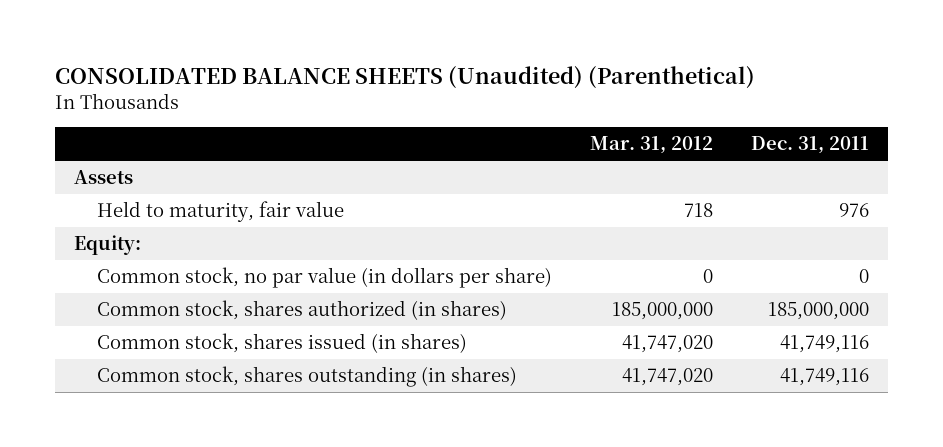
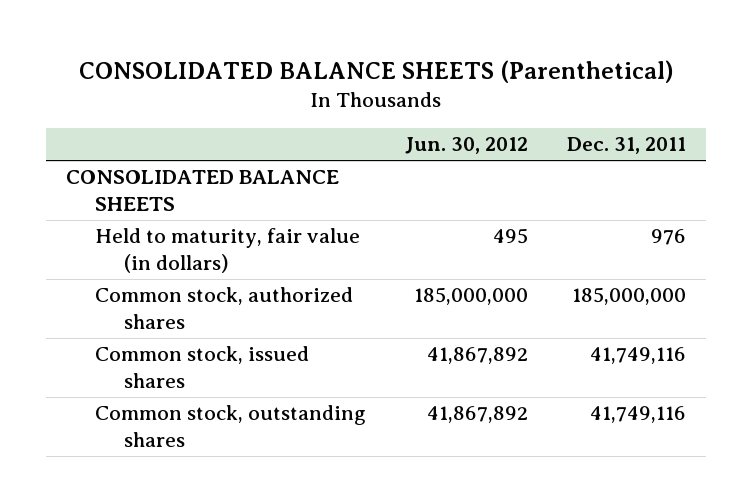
- CONSOLIDATED BALANCE SHEETS (Unaudited) (Parenthetical)
+ CONSOLIDATED BALANCE SHEETS (Parenthetical)
- | Mar. 31, 2012 | Dec. 31, 2011
+ | Jun. 30, 2012 | Dec. 31, 2011
- Assets
- Held to maturity, fair value | 718 | 976
- Equity:
- Common stock, no par value (in dollars per share) | 0 | 0
- Common stock, shares authorized (in shares) | 185,000,000 | 185,000,000
- Common stock, shares issued (in shares) | 41,747,020 | 41,749,116
- Common stock, shares outstanding (in shares) | 41,747,020 | 41,749,116
+ CONSOLIDATED BALANCE SHEETS
+ Held to maturity, fair value (in dollars) | 495 | 976
+ Common stock, authorized shares | 185,000,000 | 185,000,000
+ Common stock, issued shares | 41,867,892 | 41,749,116
+ Common stock, outstanding shares | 41,867,892 | 41,749,116

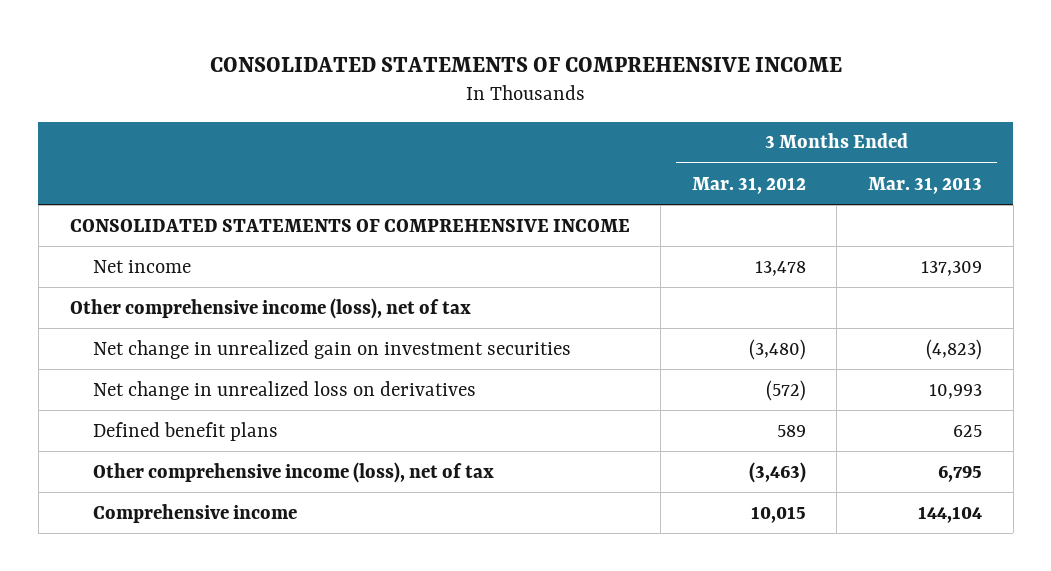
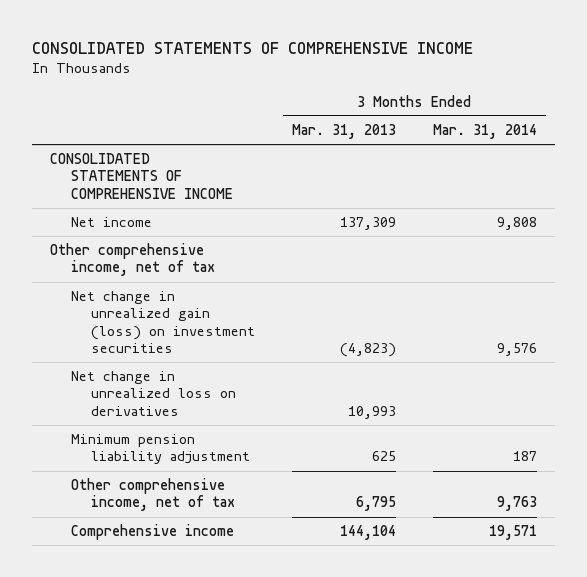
- | 3 Months Ended Mar. 31, 2012 | 3 Months Ended Mar. 31, 2013
+ | 3 Months Ended Mar. 31, 2013 | 3 Months Ended Mar. 31, 2014
- Other comprehensive income (loss), net of tax
- Net change in unrealized gain on investment securities | (3,480) | (4,823)
+ Other comprehensive income, net of tax
+ Net change in unrealized gain (loss) on investment securities | (4,823) | 9,576
- Defined benefit plans | 589 | 625
- Other comprehensive income (loss), net of tax | (3,463) | 6,795
+ Minimum pension liability adjustment | 625 | 187
+ Other comprehensive income, net of tax | 6,795 | 9,763

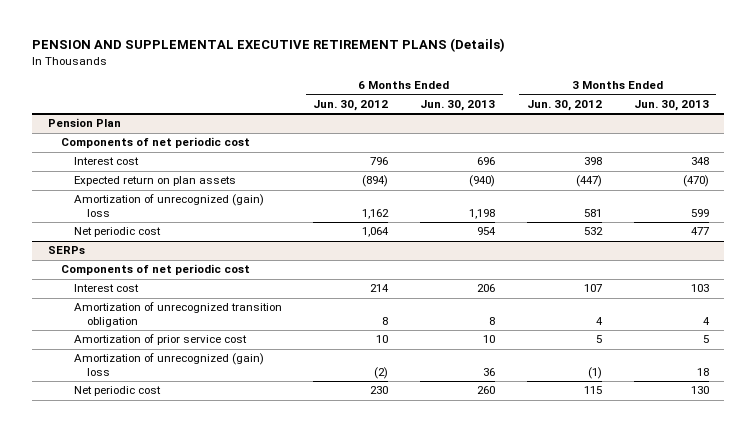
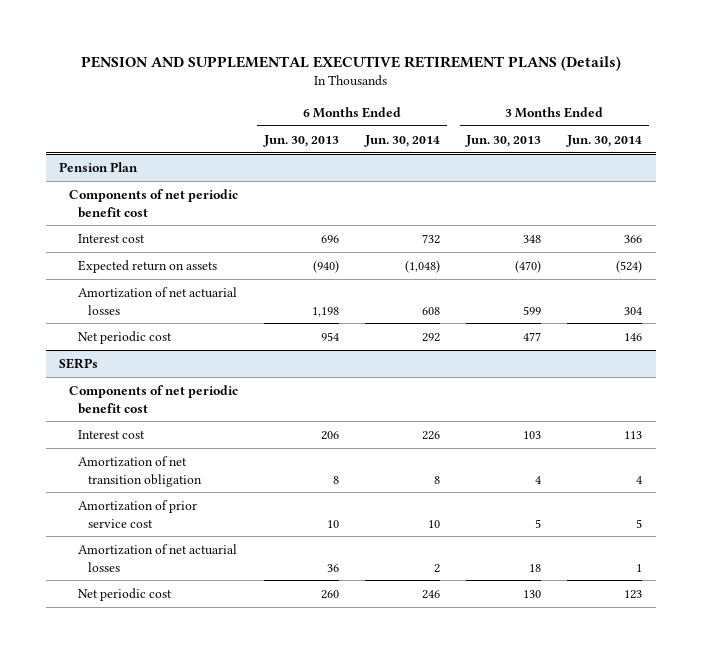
- | 6 Months Ended Jun. 30, 2012 | 6 Months Ended Jun. 30, 2013 | 3 Months Ended Jun. 30, 2012 | 3 Months Ended Jun. 30, 2013
+ | 6 Months Ended Jun. 30, 2013 | 6 Months Ended Jun. 30, 2014 | 3 Months Ended Jun. 30, 2013 | 3 Months Ended Jun. 30, 2014
@ Pension Plan
- Components of net periodic cost
+ Components of net periodic benefit cost
- Expected return on plan assets | (894) | (940) | (447) | (470)
- Amortization of unrecognized (gain) loss | 1,162 | 1,198 | 581 | 599
+ Expected return on assets | (940) | (1,048) | (470) | (524)
+ Amortization of net actuarial losses | 1,198 | 608 | 599 | 304
@ SERPs
- Components of net periodic cost
+ Components of net periodic benefit cost
- Amortization of unrecognized transition obligation | 8 | 8 | 4 | 4
+ Amortization of net transition obligation | 8 | 8 | 4 | 4
- Amortization of unrecognized (gain) loss | (2) | 36 | (1) | 18
+ Amortization of net actuarial losses | 36 | 2 | 18 | 1

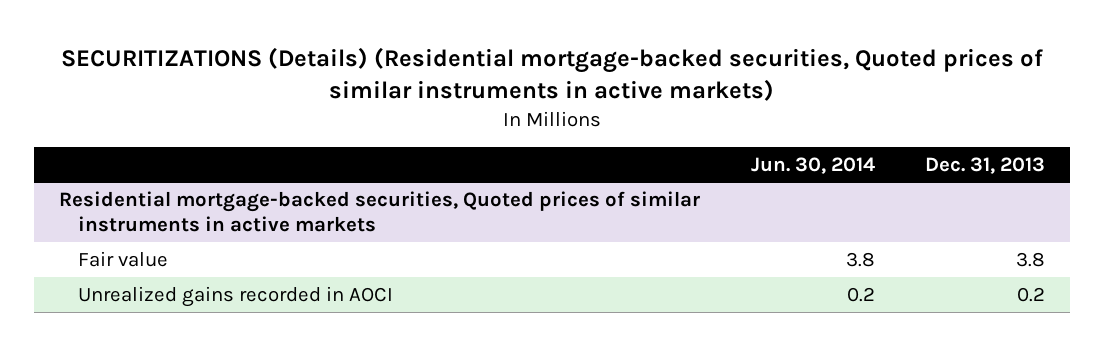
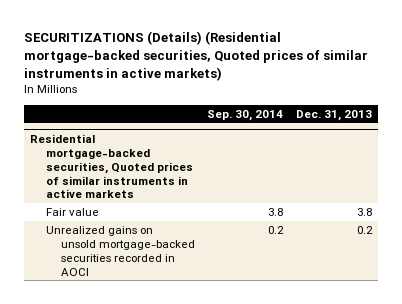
- | Jun. 30, 2014 | Dec. 31, 2013
+ | Sep. 30, 2014 | Dec. 31, 2013
@ Residential mortgage-backed securities, Quoted prices of similar instruments in active markets
- Unrealized gains recorded in AOCI | 0.2 | 0.2
+ Unrealized gains on unsold mortgage-backed securities recorded in AOCI | 0.2 | 0.2

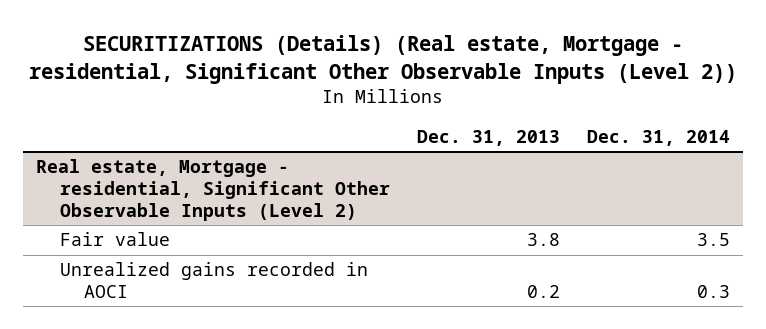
- SECURITIZATIONS (Details) (Residential mortgage-backed securities, Quoted prices of similar instruments in active markets)
+ SECURITIZATIONS (Details) (Real estate, Mortgage - residential, Significant Other Observable Inputs (Level 2))
- | Sep. 30, 2014 | Dec. 31, 2013
+ | Dec. 31, 2013 | Dec. 31, 2014
- Residential mortgage-backed securities, Quoted prices of similar instruments in active markets
+ Real estate, Mortgage - residential, Significant Other Observable Inputs (Level 2)
- Unrealized gains on unsold mortgage-backed securities recorded in AOCI | 0.2 | 0.2
+ Unrealized gains recorded in AOCI | 0.2 | 0.3

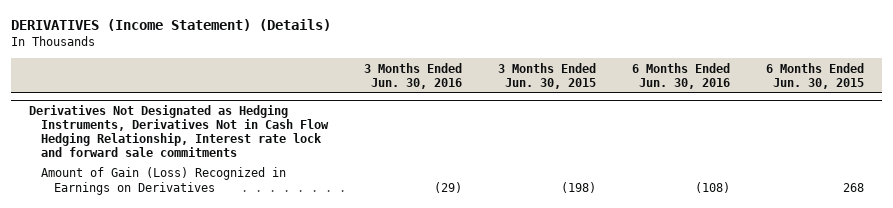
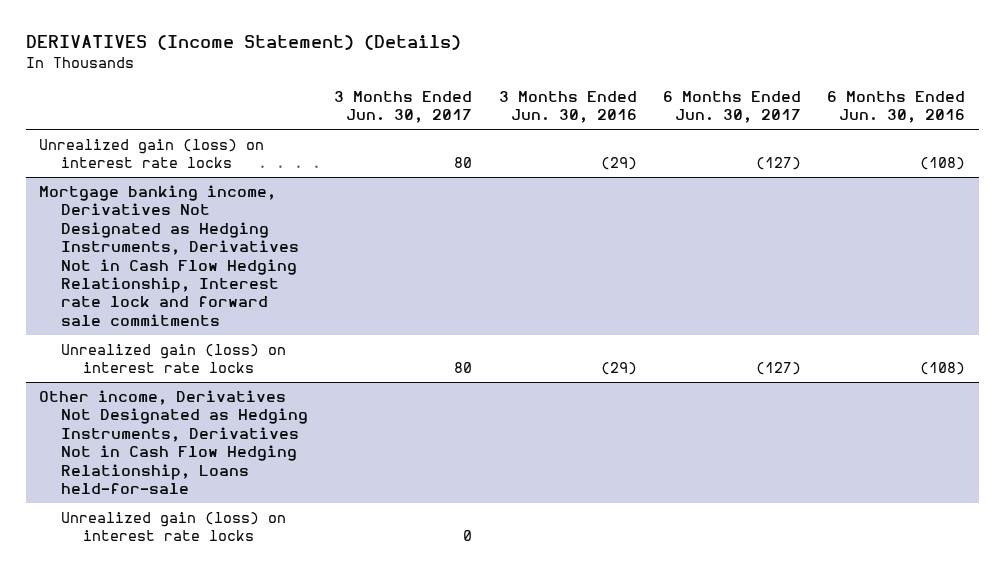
- | 3 Months Ended Jun. 30, 2016 | 3 Months Ended Jun. 30, 2015 | 6 Months Ended Jun. 30, 2016 | 6 Months Ended Jun. 30, 2015
+ | 3 Months Ended Jun. 30, 2017 | 3 Months Ended Jun. 30, 2016 | 6 Months Ended Jun. 30, 2017 | 6 Months Ended Jun. 30, 2016
- Derivatives Not Designated as Hedging Instruments, Derivatives Not in Cash Flow Hedging Relationship, Interest rate lock and forward sale commitments
- Amount of Gain (Loss) Recognized in Earnings on Derivatives | (29) | (198) | (108) | 268
+ Unrealized gain (loss) on interest rate locks | 80 | (29) | (127) | (108)
+ Mortgage banking income, Derivatives Not Designated as Hedging Instruments, Derivatives Not in Cash Flow Hedging Relationship, Interest rate lock and forward sale commitments
+ Unrealized gain (loss) on interest rate locks | 80 | (29) | (127) | (108)
+ Other income, Derivatives Not Designated as Hedging Instruments, Derivatives Not in Cash Flow Hedging Relationship, Loans held-for-sale
+ Unrealized gain (loss) on interest rate locks | 0 | | |

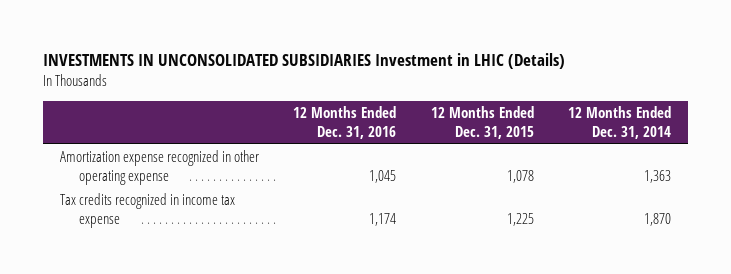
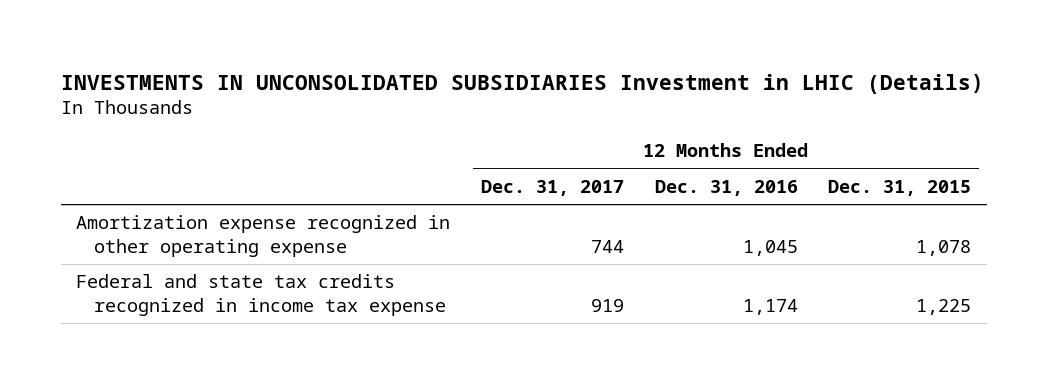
- | 12 Months Ended Dec. 31, 2016 | 12 Months Ended Dec. 31, 2015 | 12 Months Ended Dec. 31, 2014
+ | 12 Months Ended Dec. 31, 2017 | 12 Months Ended Dec. 31, 2016 | 12 Months Ended Dec. 31, 2015
- Tax credits recognized in income tax expense | 1,174 | 1,225 | 1,870
+ Federal and state tax credits recognized in income tax expense | 919 | 1,174 | 1,225

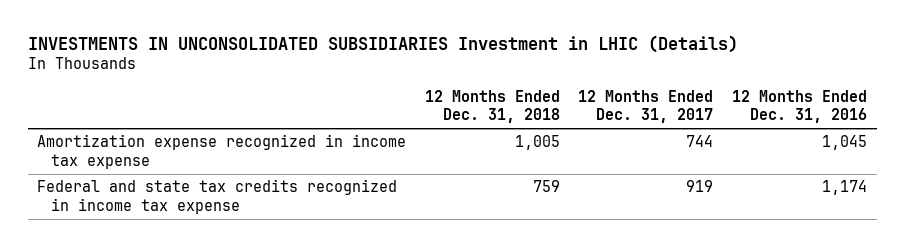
- | 12 Months Ended Dec. 31, 2017 | 12 Months Ended Dec. 31, 2016 | 12 Months Ended Dec. 31, 2015
+ | 12 Months Ended Dec. 31, 2018 | 12 Months Ended Dec. 31, 2017 | 12 Months Ended Dec. 31, 2016
- Amortization expense recognized in other operating expense | 744 | 1,045 | 1,078
+ Amortization expense recognized in income tax expense | 1,005 | 744 | 1,045

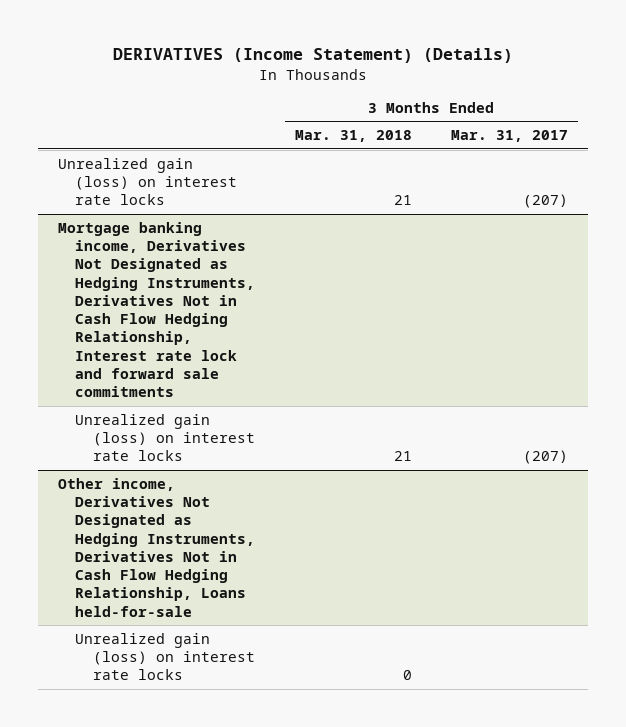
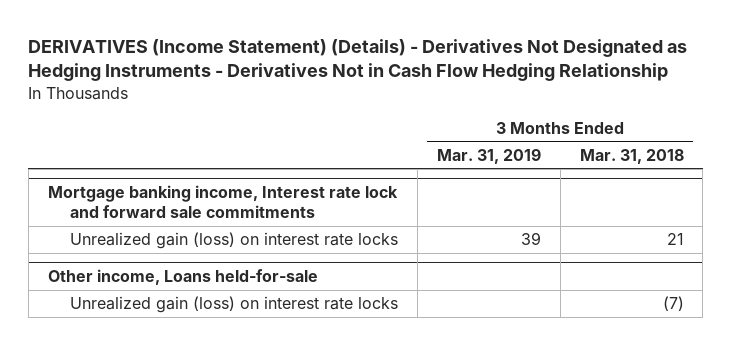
- DERIVATIVES (Income Statement) (Details)
+ DERIVATIVES (Income Statement) (Details) - Derivatives Not Designated as Hedging Instruments - Derivatives Not in Cash Flow Hedging Relationship
- | 3 Months Ended Mar. 31, 2018 | 3 Months Ended Mar. 31, 2017
+ | 3 Months Ended Mar. 31, 2019 | 3 Months Ended Mar. 31, 2018
- Unrealized gain (loss) on interest rate locks | 21 | (207)
- Mortgage banking income, Derivatives Not Designated as Hedging Instruments, Derivatives Not in Cash Flow Hedging Relationship, Interest rate lock and forward sale commitments
+ Mortgage banking income, Interest rate lock and forward sale commitments
- Other income, Derivatives Not Designated as Hedging Instruments, Derivatives Not in Cash Flow Hedging Relationship, Loans held-for-sale
- Unrealized gain (loss) on interest rate locks | 0 |
+ Other income, Loans held-for-sale
+ Unrealized gain (loss) on interest rate locks | | (7)

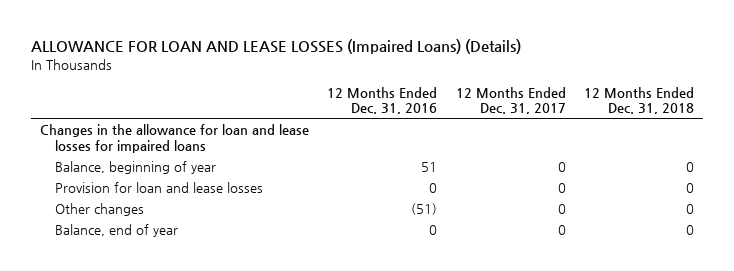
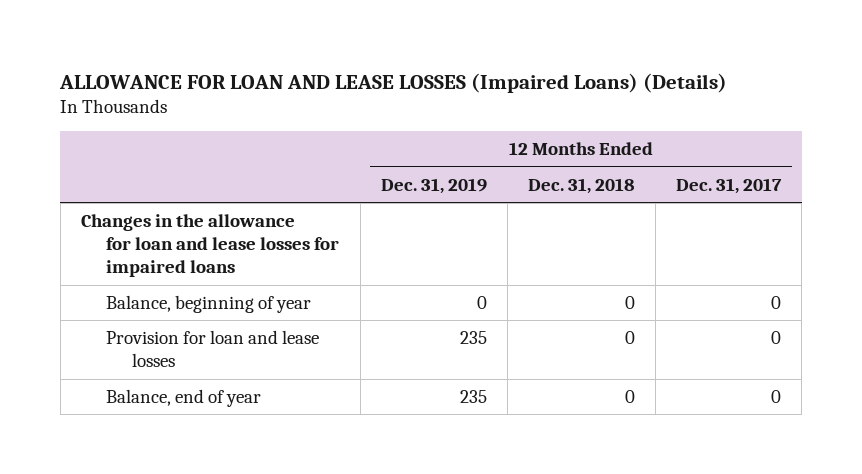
- | 12 Months Ended Dec. 31, 2016 | 12 Months Ended Dec. 31, 2017 | 12 Months Ended Dec. 31, 2018
+ | 12 Months Ended Dec. 31, 2019 | 12 Months Ended Dec. 31, 2018 | 12 Months Ended Dec. 31, 2017
- Other changes | (51) | 0 | 0

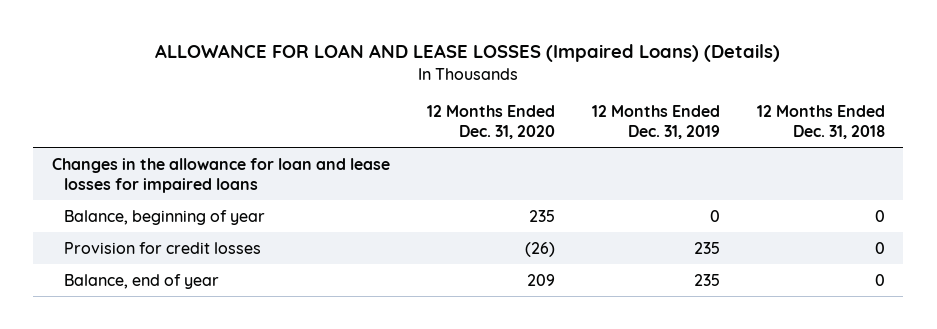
- | 12 Months Ended Dec. 31, 2019 | 12 Months Ended Dec. 31, 2018 | 12 Months Ended Dec. 31, 2017
+ | 12 Months Ended Dec. 31, 2020 | 12 Months Ended Dec. 31, 2019 | 12 Months Ended Dec. 31, 2018
- Provision for loan and lease losses | 235 | 0 | 0
+ Provision for credit losses | (26) | 235 | 0

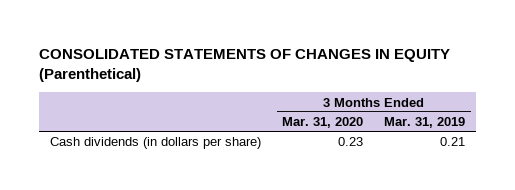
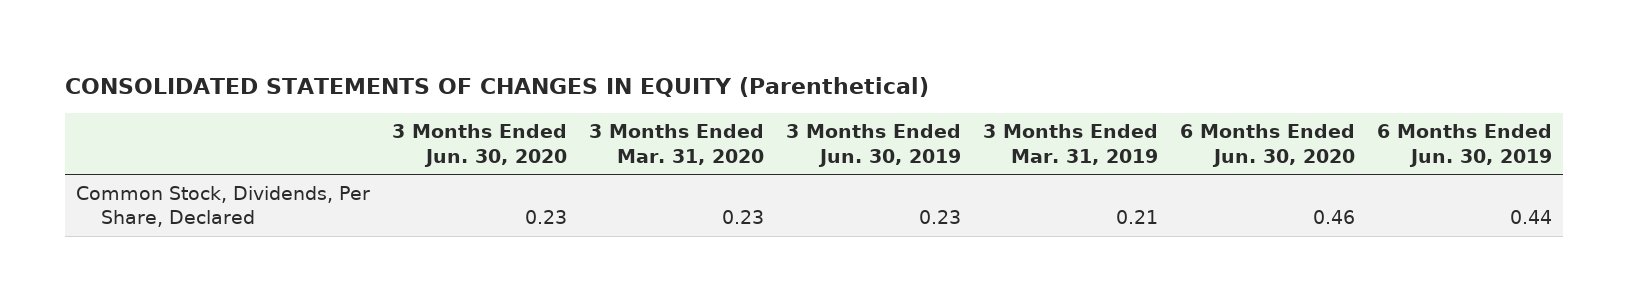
- | 3 Months Ended Mar. 31, 2020 | 3 Months Ended Mar. 31, 2019
+ | 3 Months Ended Jun. 30, 2020 | 3 Months Ended Mar. 31, 2020 | 3 Months Ended Jun. 30, 2019 | 3 Months Ended Mar. 31, 2019 | 6 Months Ended Jun. 30, 2020 | 6 Months Ended Jun. 30, 2019
- Cash dividends (in dollars per share) | 0.23 | 0.21
+ Common Stock, Dividends, Per Share, Declared | 0.23 | 0.23 | 0.23 | 0.21 | 0.46 | 0.44

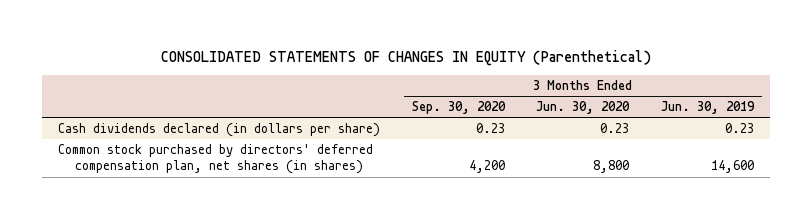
- | 3 Months Ended Jun. 30, 2020 | 3 Months Ended Mar. 31, 2020 | 3 Months Ended Jun. 30, 2019 | 3 Months Ended Mar. 31, 2019 | 6 Months Ended Jun. 30, 2020 | 6 Months Ended Jun. 30, 2019
+ | 3 Months Ended Sep. 30, 2020 | 3 Months Ended Jun. 30, 2020 | 3 Months Ended Jun. 30, 2019
- Common Stock, Dividends, Per Share, Declared | 0.23 | 0.23 | 0.23 | 0.21 | 0.46 | 0.44
+ Cash dividends declared (in dollars per share) | 0.23 | 0.23 | 0.23
+ Common stock purchased by directors' deferred compensation plan, net shares (in shares) | 4,200 | 8,800 | 14,600

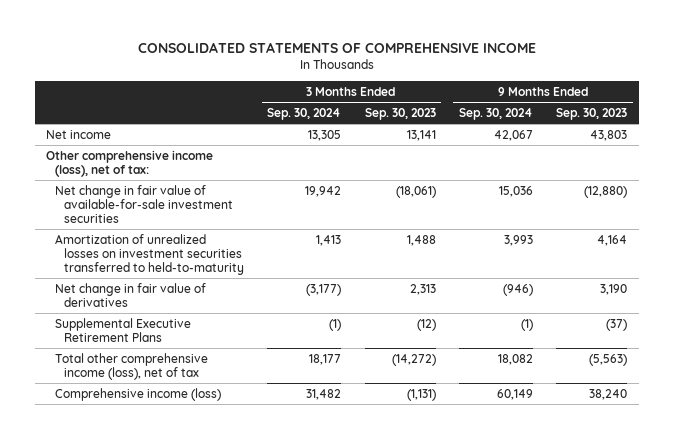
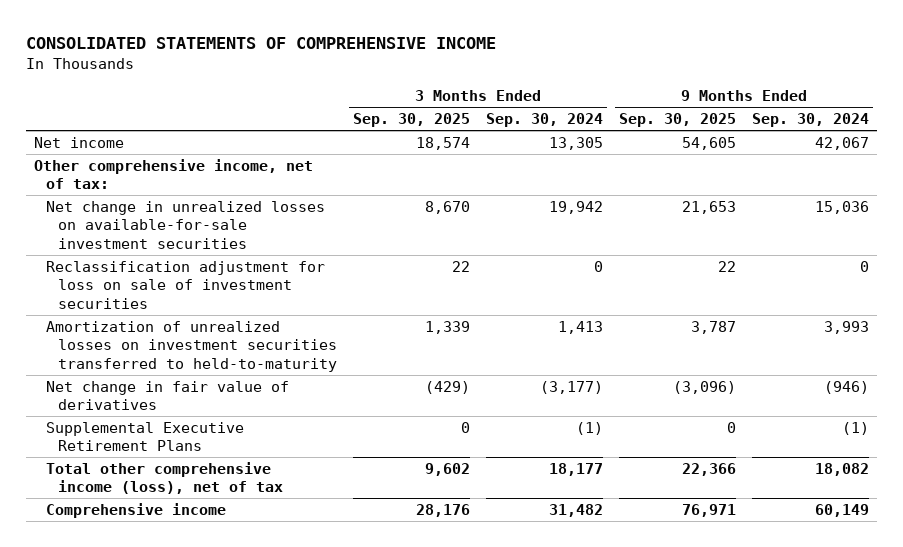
- | 3 Months Ended Sep. 30, 2024 | 3 Months Ended Sep. 30, 2023 | 9 Months Ended Sep. 30, 2024 | 9 Months Ended Sep. 30, 2023
+ | 3 Months Ended Sep. 30, 2025 | 3 Months Ended Sep. 30, 2024 | 9 Months Ended Sep. 30, 2025 | 9 Months Ended Sep. 30, 2024
- Other comprehensive income (loss), net of tax:
- Net change in fair value of available-for-sale investment securities | 19,942 | (18,061) | 15,036 | (12,880)
+ Other comprehensive income, net of tax:
+ Net change in unrealized losses on available-for-sale investment securities | 8,670 | 19,942 | 21,653 | 15,036
+ Reclassification adjustment for loss on sale of investment securities | 22 | 0 | 22 | 0
- Comprehensive income (loss) | 31,482 | (1,131) | 60,149 | 38,240
+ Comprehensive income | 28,176 | 31,482 | 76,971 | 60,149

